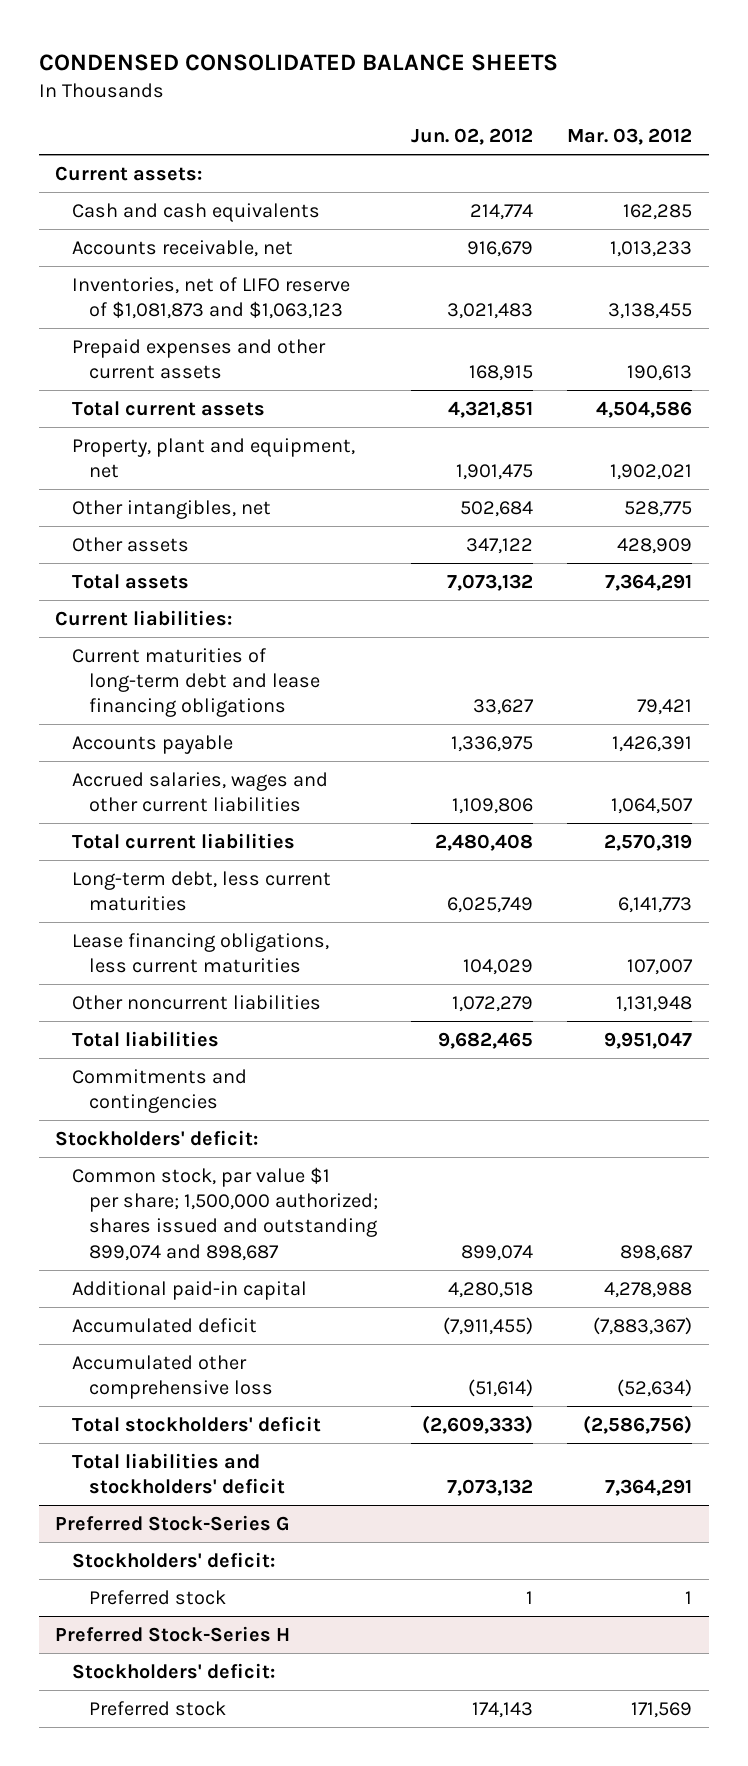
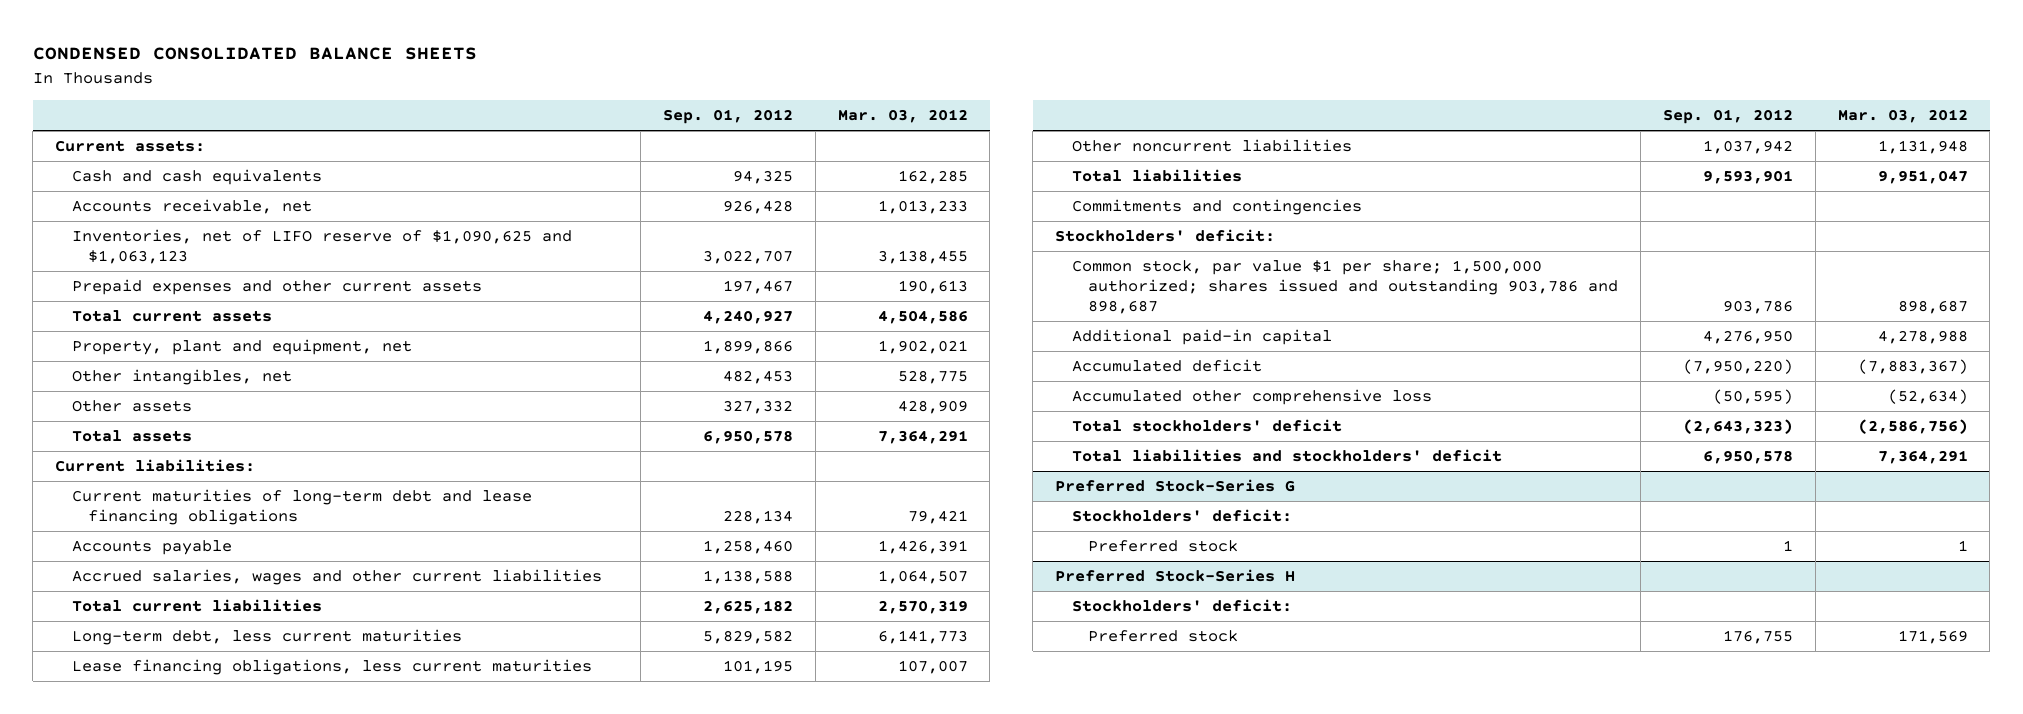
- | Jun. 02, 2012 | Mar. 03, 2012
+ | Sep. 01, 2012 | Mar. 03, 2012
- Inventories, net of LIFO reserve of $1,081,873 and $1,063,123 | 3,021,483 | 3,138,455
+ Inventories, net of LIFO reserve of $1,090,625 and $1,063,123 | 3,022,707 | 3,138,455
- Common stock, par value $1 per share; 1,500,000 authorized; shares issued and outstanding 899,074 and 898,687 | 899,074 | 898,687
+ Common stock, par value $1 per share; 1,500,000 authorized; shares issued and outstanding 903,786 and 898,687 | 903,786 | 898,687

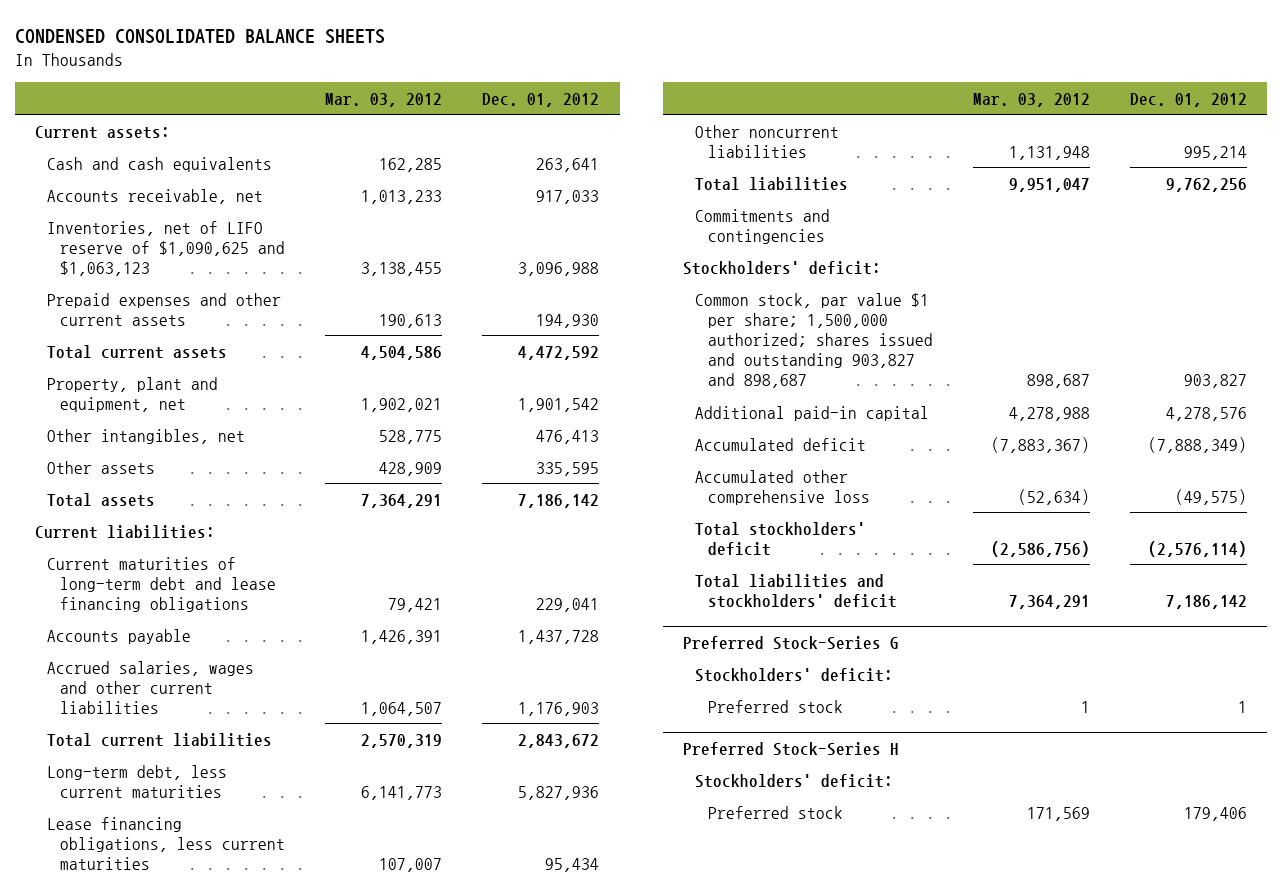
- | Sep. 01, 2012 | Mar. 03, 2012
+ | Mar. 03, 2012 | Dec. 01, 2012
- Common stock, par value $1 per share; 1,500,000 authorized; shares issued and outstanding 903,786 and 898,687 | 903,786 | 898,687
+ Common stock, par value $1 per share; 1,500,000 authorized; shares issued and outstanding 903,827 and 898,687 | 898,687 | 903,827

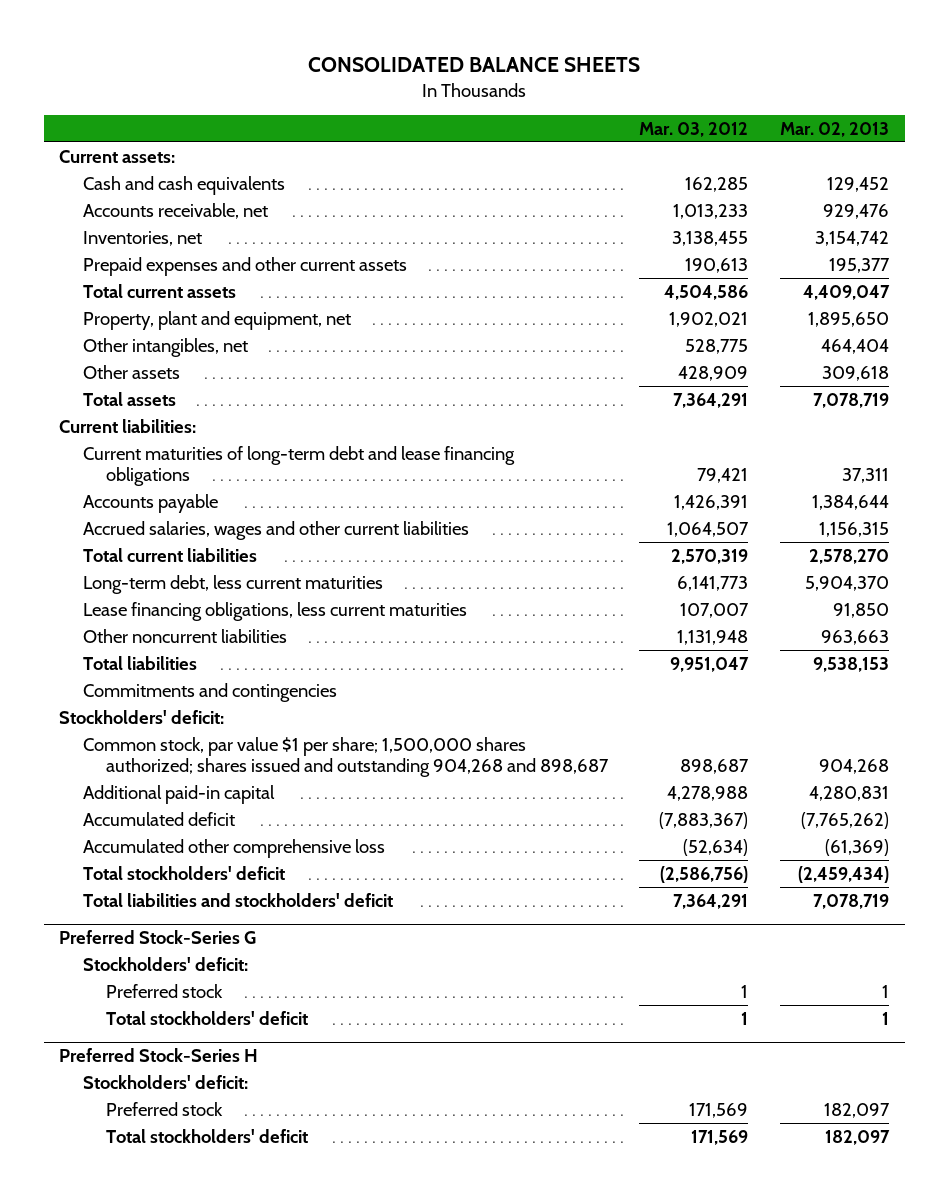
- CONDENSED CONSOLIDATED BALANCE SHEETS
+ CONSOLIDATED BALANCE SHEETS
- | Mar. 03, 2012 | Dec. 01, 2012
+ | Mar. 03, 2012 | Mar. 02, 2013
- Inventories, net of LIFO reserve of $1,090,625 and $1,063,123 | 3,138,455 | 3,096,988
+ Inventories, net | 3,138,455 | 3,154,742
- Common stock, par value $1 per share; 1,500,000 authorized; shares issued and outstanding 903,827 and 898,687 | 898,687 | 903,827
+ Common stock, par value $1 per share; 1,500,000 shares authorized; shares issued and outstanding 904,268 and 898,687 | 898,687 | 904,268
@ Preferred Stock-Series G
+ Total stockholders' deficit | 1 | 1
@ Preferred Stock-Series H
+ Total stockholders' deficit | 171,569 | 182,097

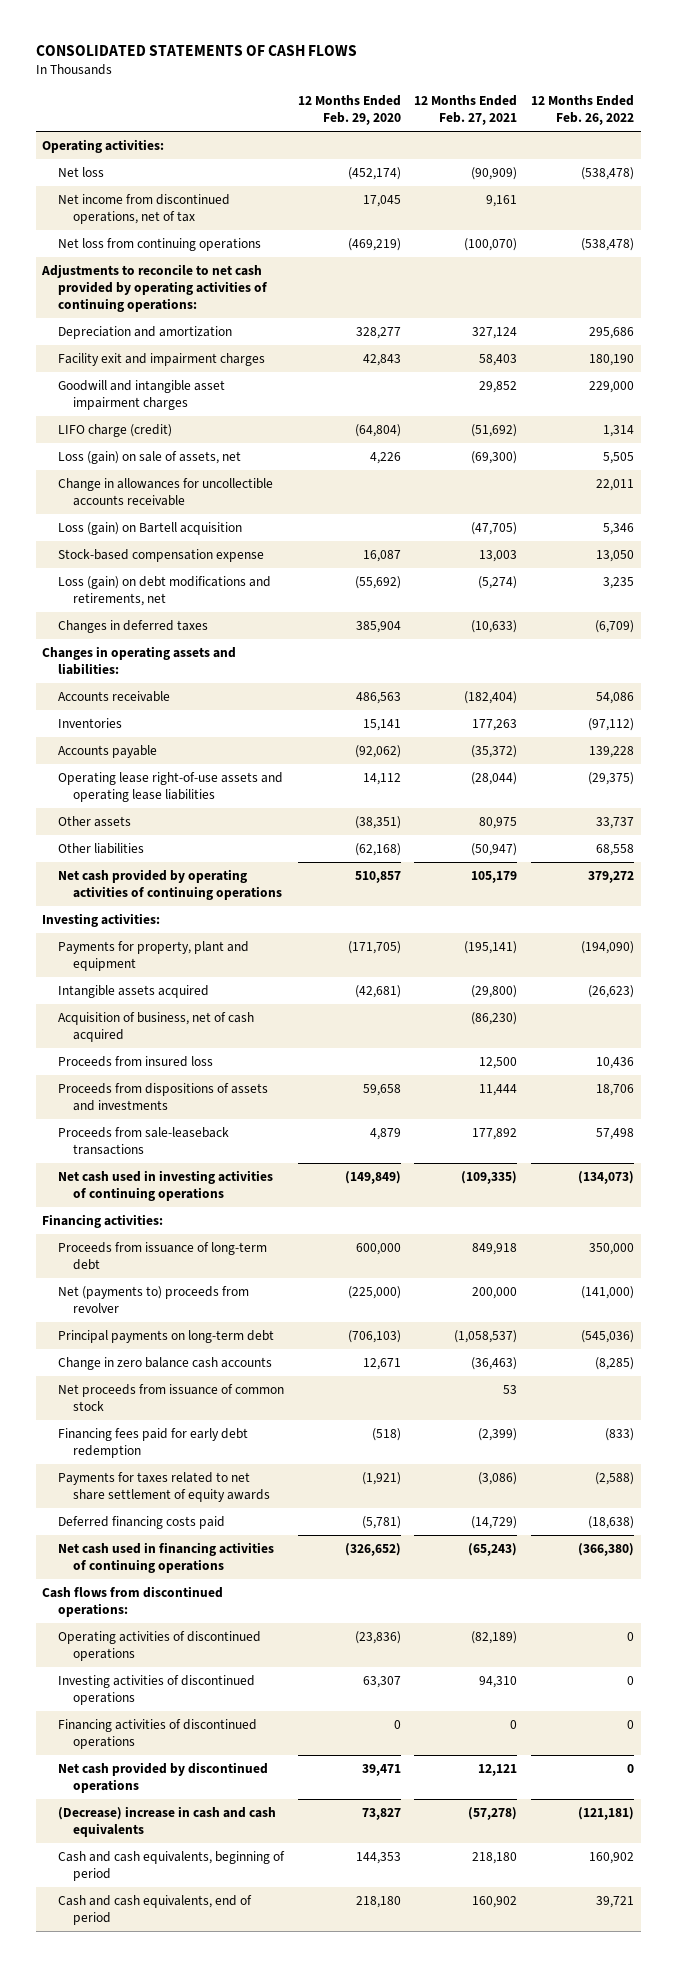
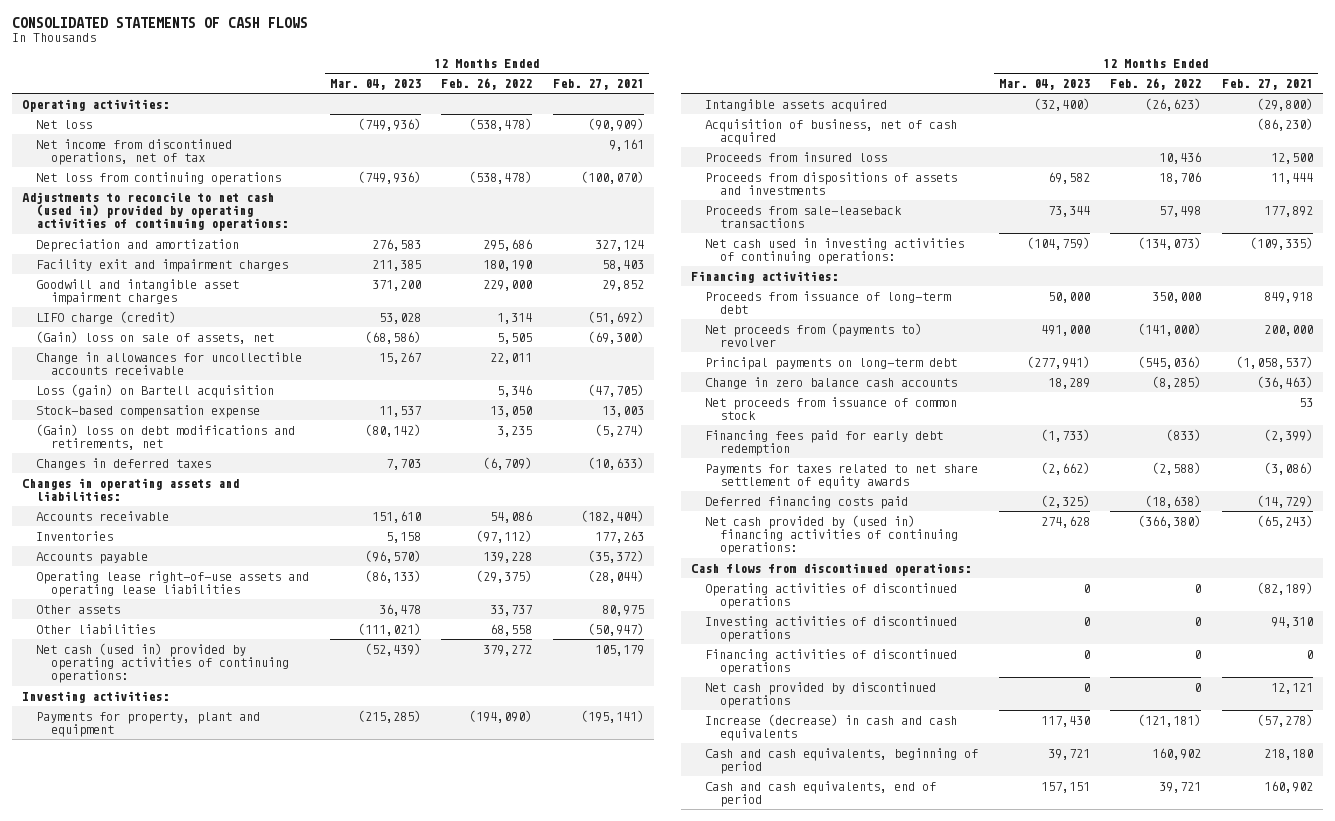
- | 12 Months Ended Feb. 29, 2020 | 12 Months Ended Feb. 27, 2021 | 12 Months Ended Feb. 26, 2022
+ | 12 Months Ended Mar. 04, 2023 | 12 Months Ended Feb. 26, 2022 | 12 Months Ended Feb. 27, 2021
- Adjustments to reconcile to net cash provided by operating activities of continuing operations:
+ Adjustments to reconcile to net cash (used in) provided by operating activities of continuing operations:
- Loss (gain) on sale of assets, net | 4,226 | (69,300) | 5,505
+ (Gain) loss on sale of assets, net | (68,586) | 5,505 | (69,300)
- Loss (gain) on debt modifications and retirements, net | (55,692) | (5,274) | 3,235
+ (Gain) loss on debt modifications and retirements, net | (80,142) | 3,235 | (5,274)
- Net cash provided by operating activities of continuing operations | 510,857 | 105,179 | 379,272
+ Net cash (used in) provided by operating activities of continuing operations: | (52,439) | 379,272 | 105,179
- Net cash used in investing activities of continuing operations | (149,849) | (109,335) | (134,073)
+ Net cash used in investing activities of continuing operations: | (104,759) | (134,073) | (109,335)
- Net (payments to) proceeds from revolver | (225,000) | 200,000 | (141,000)
+ Net proceeds from (payments to) revolver | 491,000 | (141,000) | 200,000
- Net cash used in financing activities of continuing operations | (326,652) | (65,243) | (366,380)
+ Net cash provided by (used in) financing activities of continuing operations: | 274,628 | (366,380) | (65,243)
- (Decrease) increase in cash and cash equivalents | 73,827 | (57,278) | (121,181)
+ Increase (decrease) in cash and cash equivalents | 117,430 | (121,181) | (57,278)

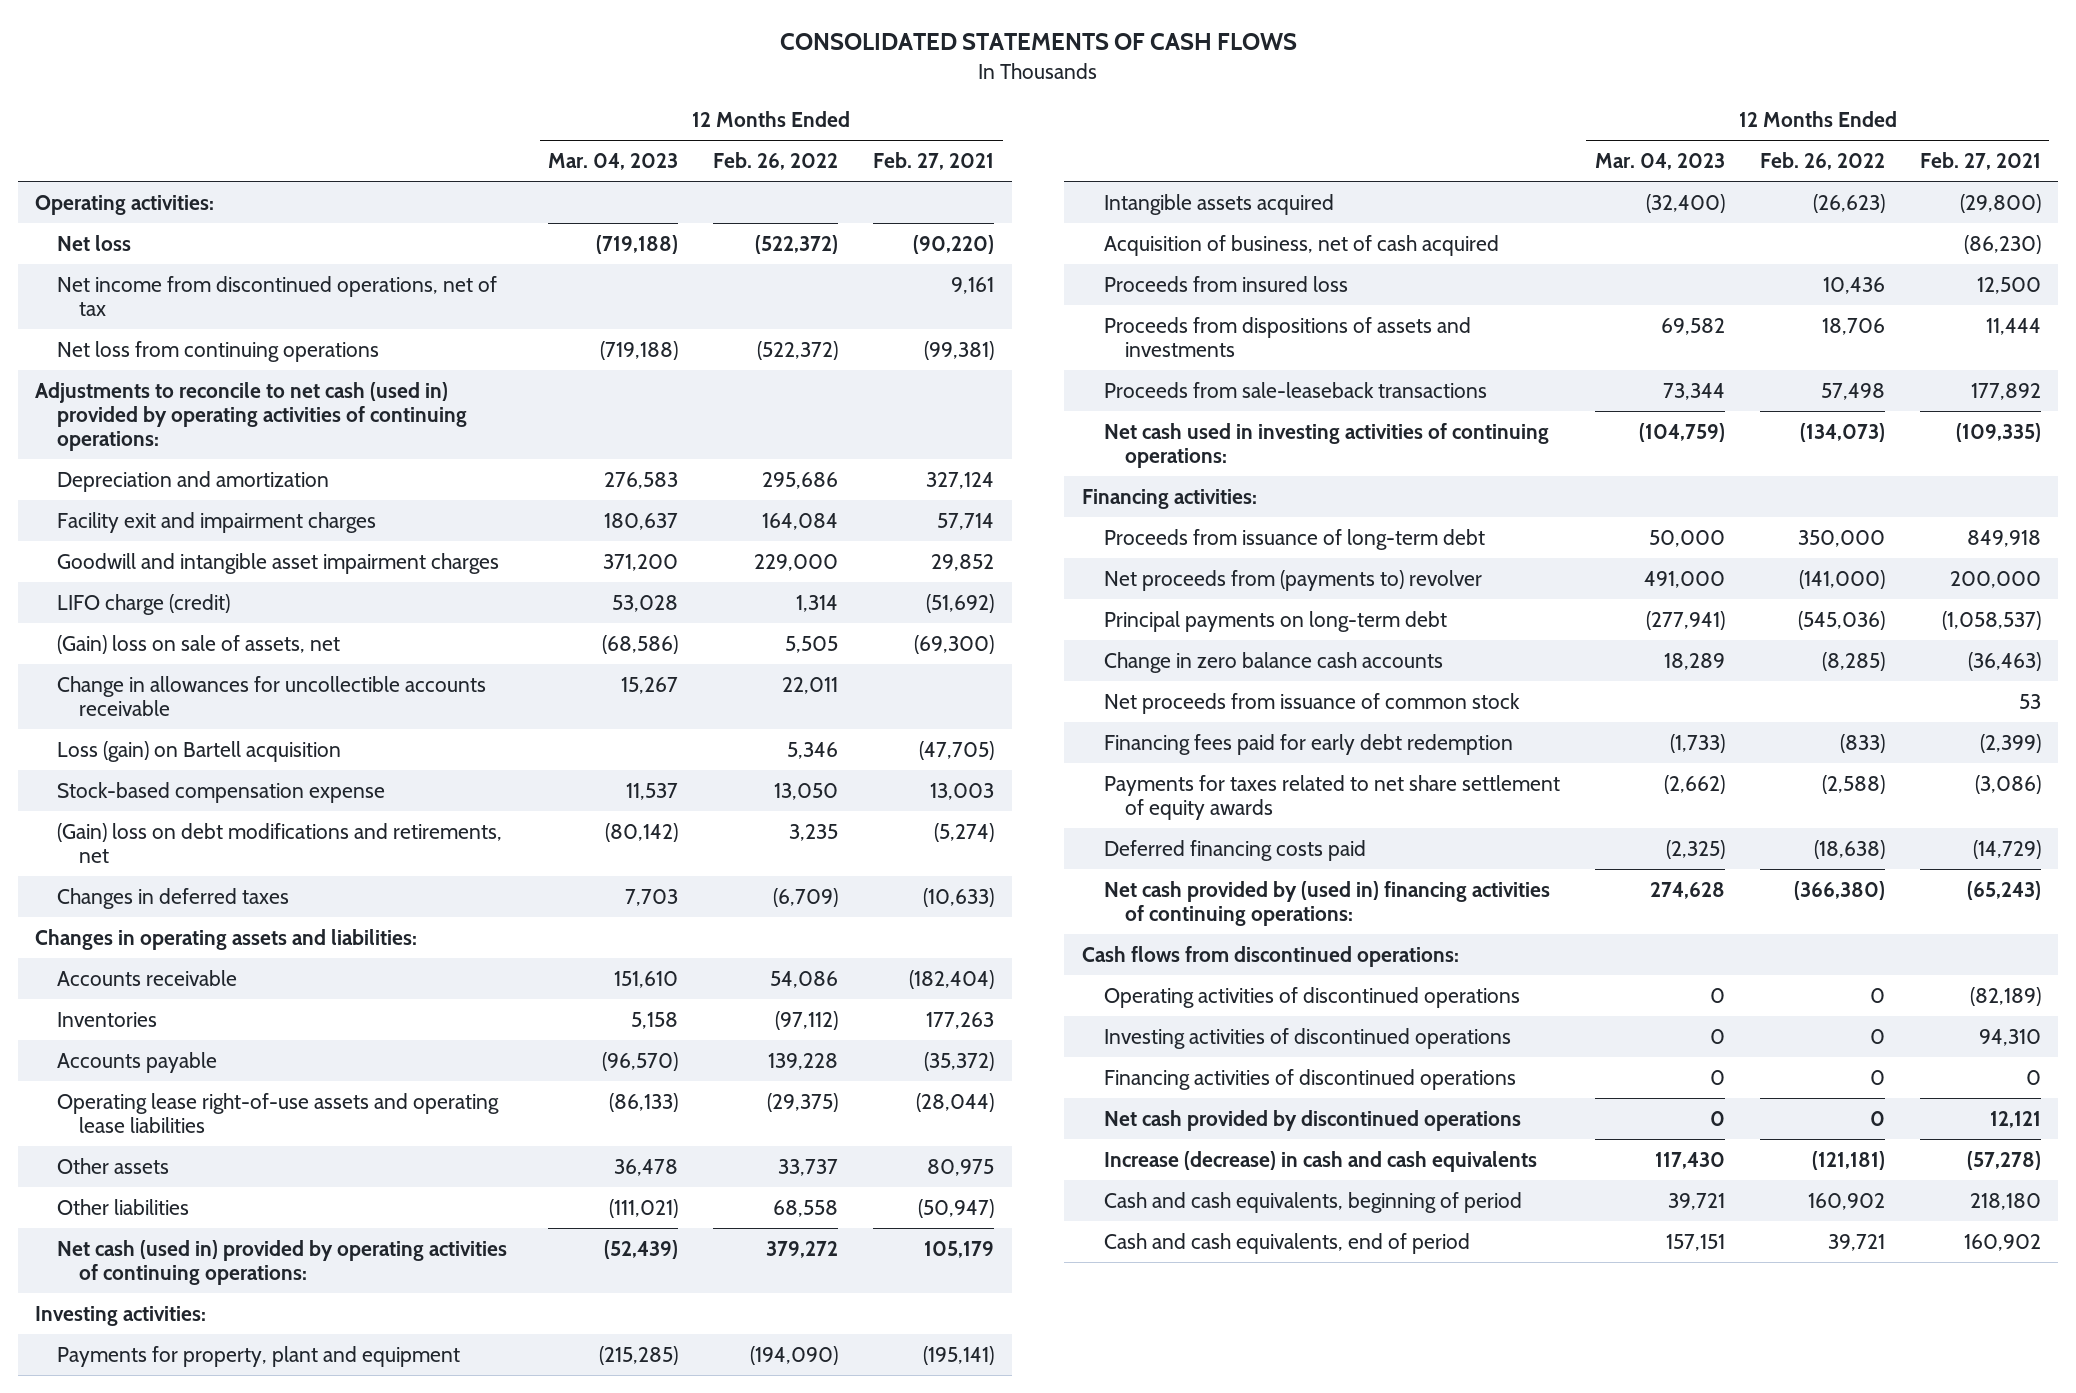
- Net loss | (749,936) | (538,478) | (90,909)
+ Net loss | (719,188) | (522,372) | (90,220)
- Net loss from continuing operations | (749,936) | (538,478) | (100,070)
+ Net loss from continuing operations | (719,188) | (522,372) | (99,381)
- Facility exit and impairment charges | 211,385 | 180,190 | 58,403
+ Facility exit and impairment charges | 180,637 | 164,084 | 57,714

